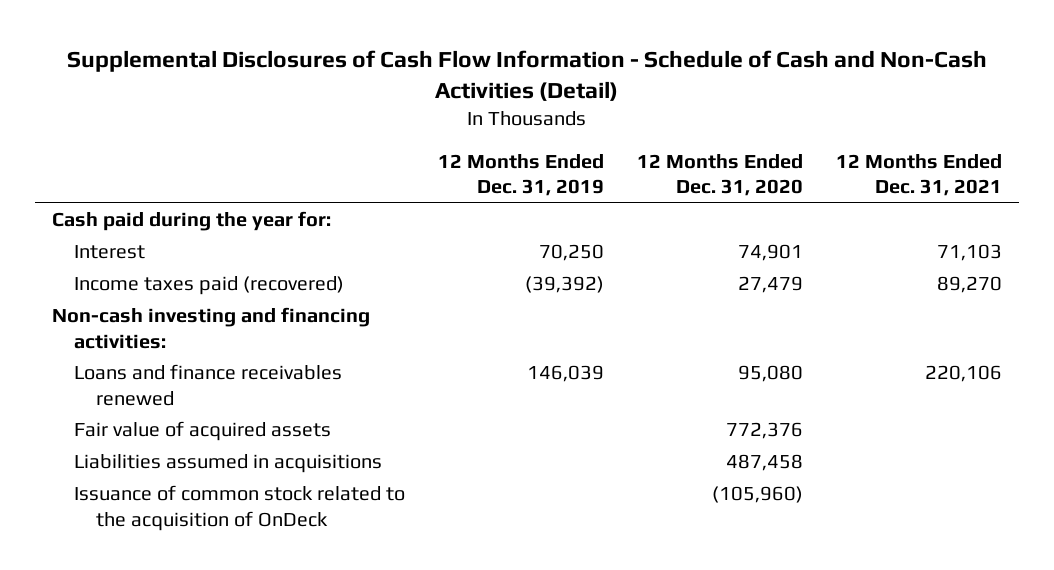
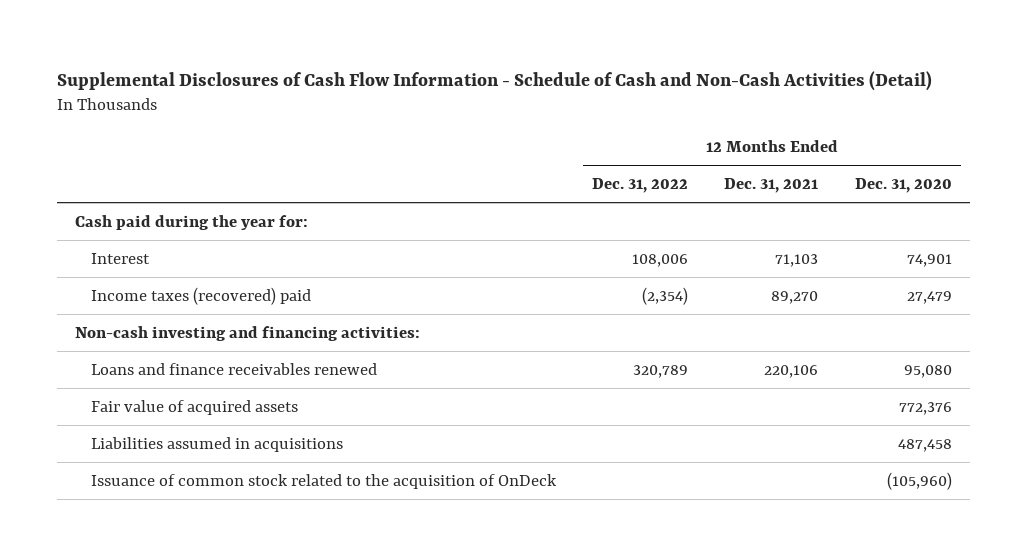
- | 12 Months Ended Dec. 31, 2019 | 12 Months Ended Dec. 31, 2020 | 12 Months Ended Dec. 31, 2021
+ | 12 Months Ended Dec. 31, 2022 | 12 Months Ended Dec. 31, 2021 | 12 Months Ended Dec. 31, 2020
- Income taxes paid (recovered) | (39,392) | 27,479 | 89,270
+ Income taxes (recovered) paid | (2,354) | 89,270 | 27,479

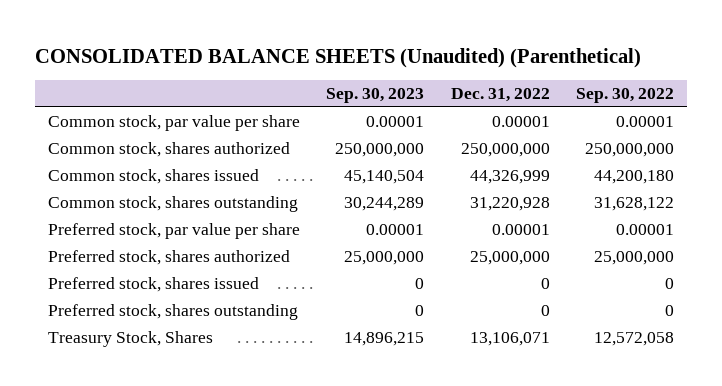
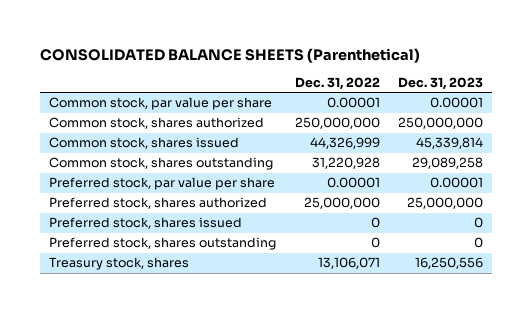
- CONSOLIDATED BALANCE SHEETS (Unaudited) (Parenthetical)
+ CONSOLIDATED BALANCE SHEETS (Parenthetical)
- | Sep. 30, 2023 | Dec. 31, 2022 | Sep. 30, 2022
+ | Dec. 31, 2022 | Dec. 31, 2023
- Treasury Stock, Shares | 14,896,215 | 13,106,071 | 12,572,058
+ Treasury stock, shares | 13,106,071 | 16,250,556

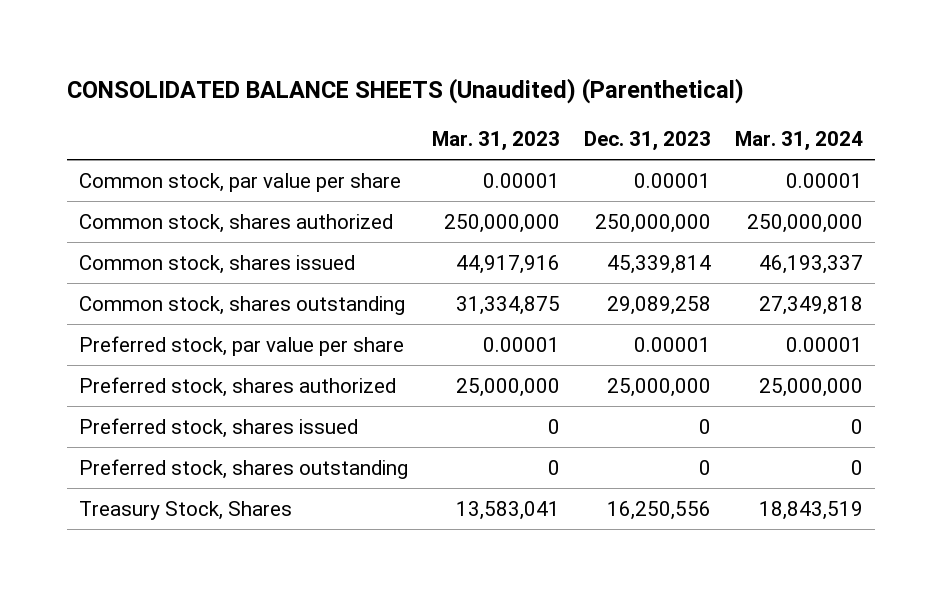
- CONSOLIDATED BALANCE SHEETS (Parenthetical)
+ CONSOLIDATED BALANCE SHEETS (Unaudited) (Parenthetical)
- | Dec. 31, 2022 | Dec. 31, 2023
+ | Mar. 31, 2023 | Dec. 31, 2023 | Mar. 31, 2024
- Treasury stock, shares | 13,106,071 | 16,250,556
+ Treasury Stock, Shares | 13,583,041 | 16,250,556 | 18,843,519

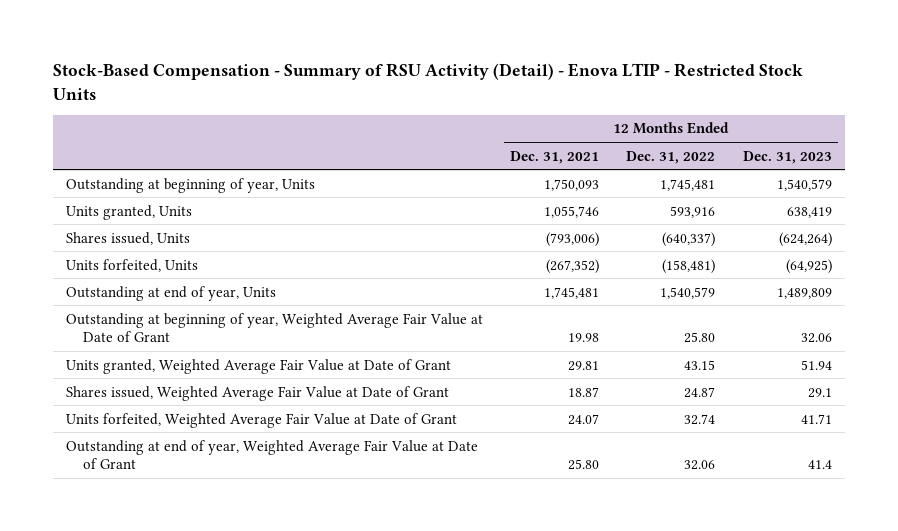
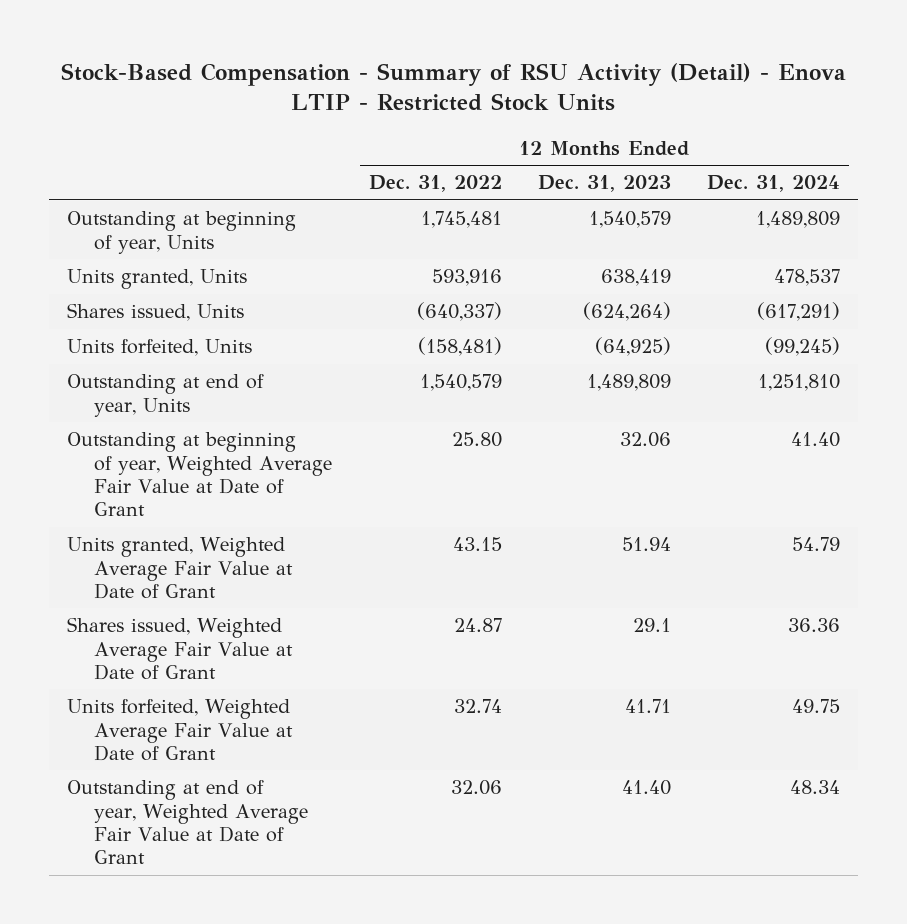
- | 12 Months Ended Dec. 31, 2021 | 12 Months Ended Dec. 31, 2022 | 12 Months Ended Dec. 31, 2023
+ | 12 Months Ended Dec. 31, 2022 | 12 Months Ended Dec. 31, 2023 | 12 Months Ended Dec. 31, 2024
- Outstanding at end of year, Weighted Average Fair Value at Date of Grant | 25.80 | 32.06 | 41.4
+ Outstanding at end of year, Weighted Average Fair Value at Date of Grant | 32.06 | 41.40 | 48.34

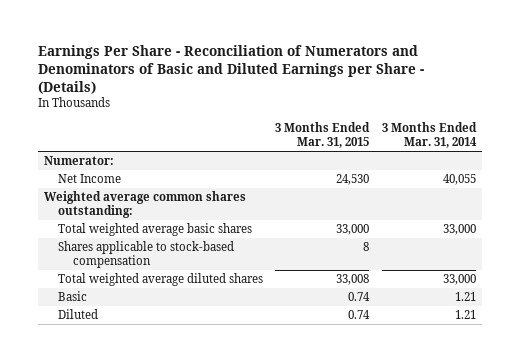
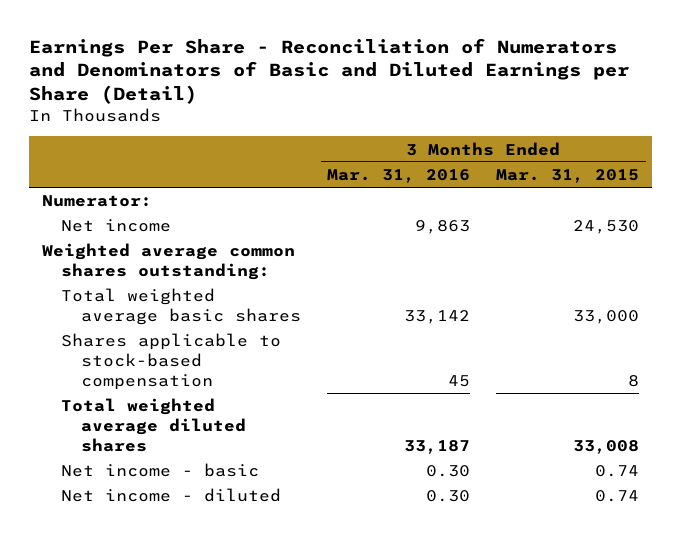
- Earnings Per Share - Reconciliation of Numerators and Denominators of Basic and Diluted Earnings per Share - (Details)
+ Earnings Per Share - Reconciliation of Numerators and Denominators of Basic and Diluted Earnings per Share (Detail)
- | 3 Months Ended Mar. 31, 2015 | 3 Months Ended Mar. 31, 2014
+ | 3 Months Ended Mar. 31, 2016 | 3 Months Ended Mar. 31, 2015
- Net Income | 24,530 | 40,055
+ Net income | 9,863 | 24,530
- Basic | 0.74 | 1.21
- Diluted | 0.74 | 1.21
+ Net income - basic | 0.30 | 0.74
+ Net income - diluted | 0.30 | 0.74

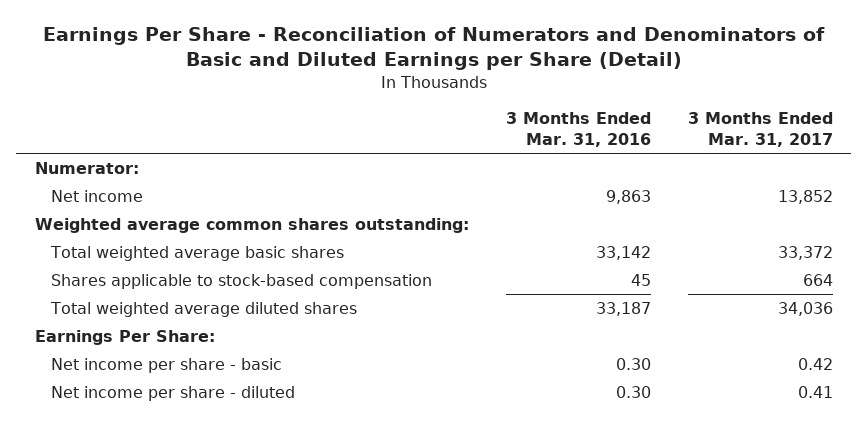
- | 3 Months Ended Mar. 31, 2016 | 3 Months Ended Mar. 31, 2015
+ | 3 Months Ended Mar. 31, 2016 | 3 Months Ended Mar. 31, 2017
- Net income - basic | 0.30 | 0.74
- Net income - diluted | 0.30 | 0.74
+ Earnings Per Share:
+ Net income per share - basic | 0.30 | 0.42
+ Net income per share - diluted | 0.30 | 0.41

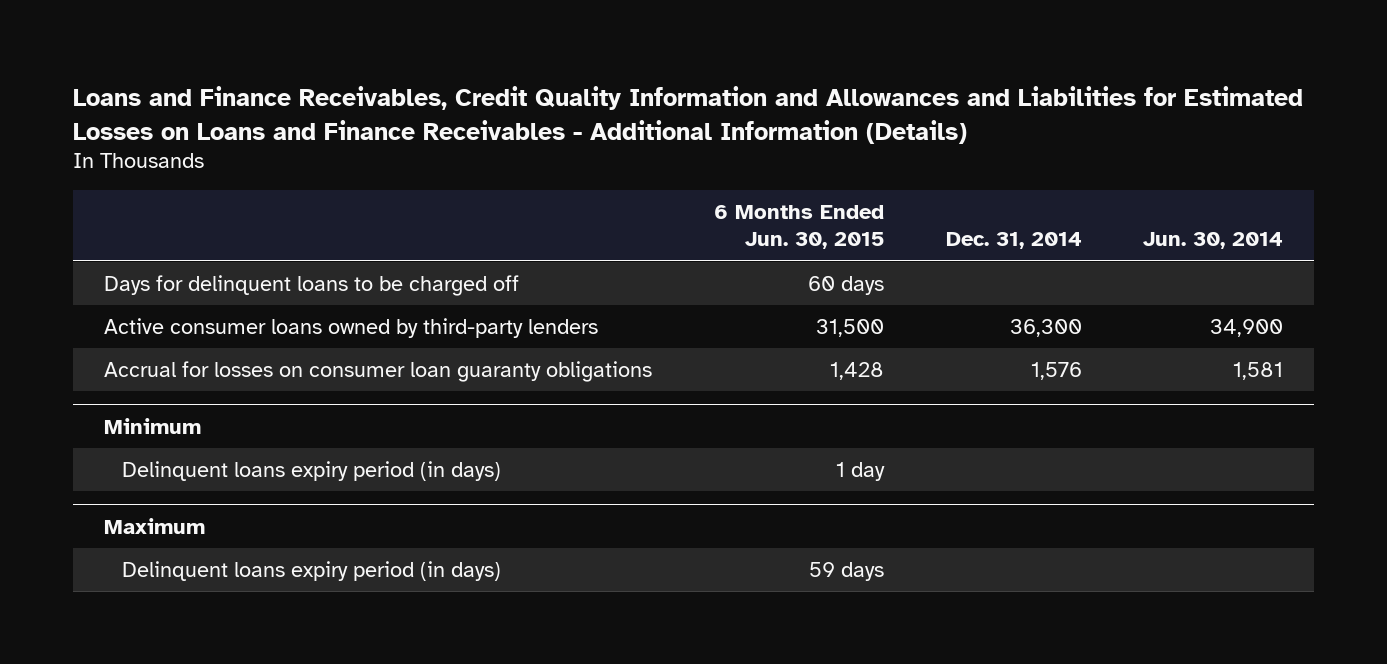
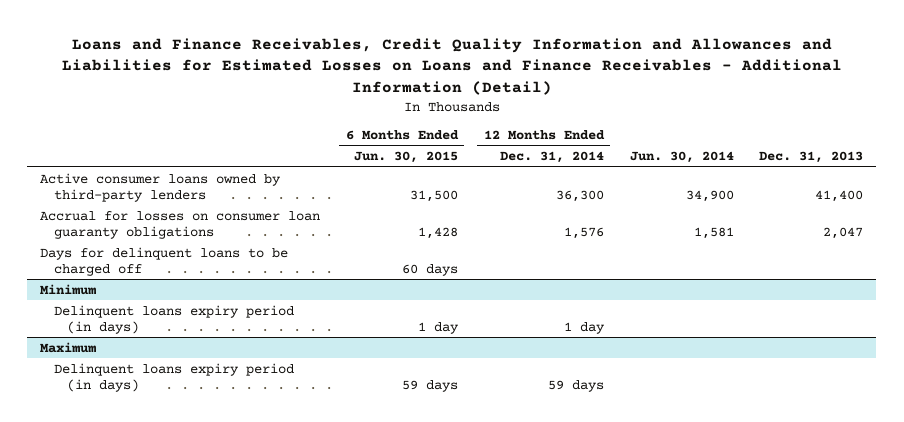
- Loans and Finance Receivables, Credit Quality Information and Allowances and Liabilities for Estimated Losses on Loans and Finance Receivables - Additional Information (Details)
+ Loans and Finance Receivables, Credit Quality Information and Allowances and Liabilities for Estimated Losses on Loans and Finance Receivables - Additional Information (Detail)
- | 6 Months Ended Jun. 30, 2015 | Dec. 31, 2014 | Jun. 30, 2014
+ | 6 Months Ended Jun. 30, 2015 | 12 Months Ended Dec. 31, 2014 | Jun. 30, 2014 | Dec. 31, 2013
moved down: Days for delinquent loans to be charged off | 60 days | | |

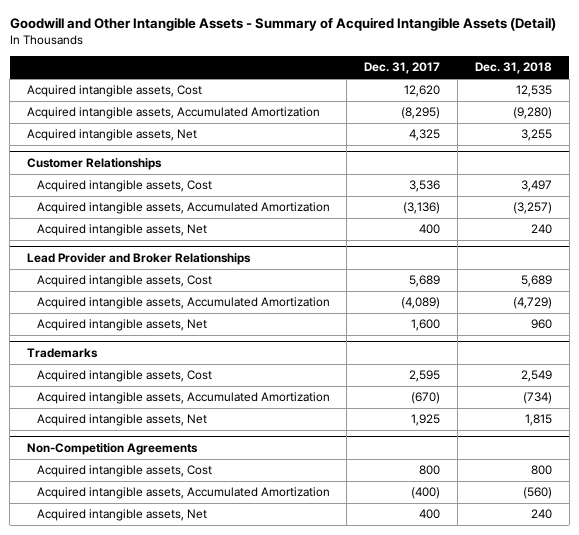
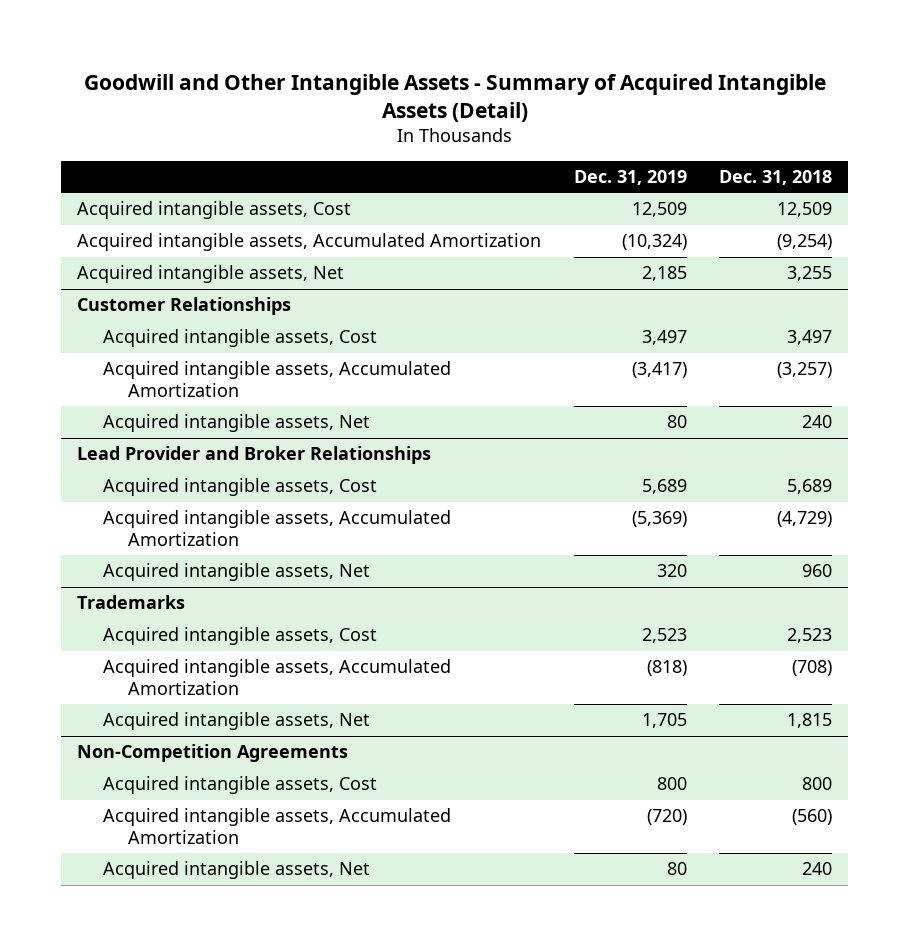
- | Dec. 31, 2017 | Dec. 31, 2018
+ | Dec. 31, 2019 | Dec. 31, 2018
- Acquired intangible assets, Cost | 12,620 | 12,535
- Acquired intangible assets, Accumulated Amortization | (8,295) | (9,280)
+ Acquired intangible assets, Cost | 12,509 | 12,509
+ Acquired intangible assets, Accumulated Amortization | (10,324) | (9,254)
@ Trademarks
- Acquired intangible assets, Cost | 2,595 | 2,549
- Acquired intangible assets, Accumulated Amortization | (670) | (734)
+ Acquired intangible assets, Cost | 2,523 | 2,523
+ Acquired intangible assets, Accumulated Amortization | (818) | (708)

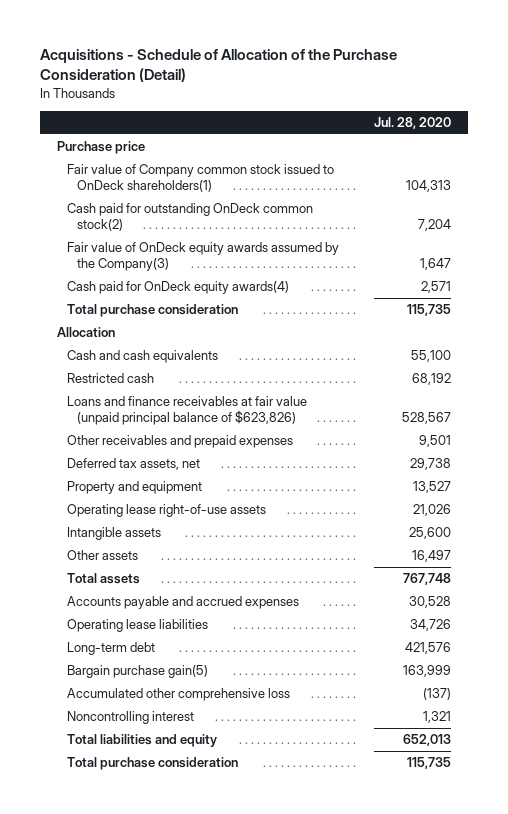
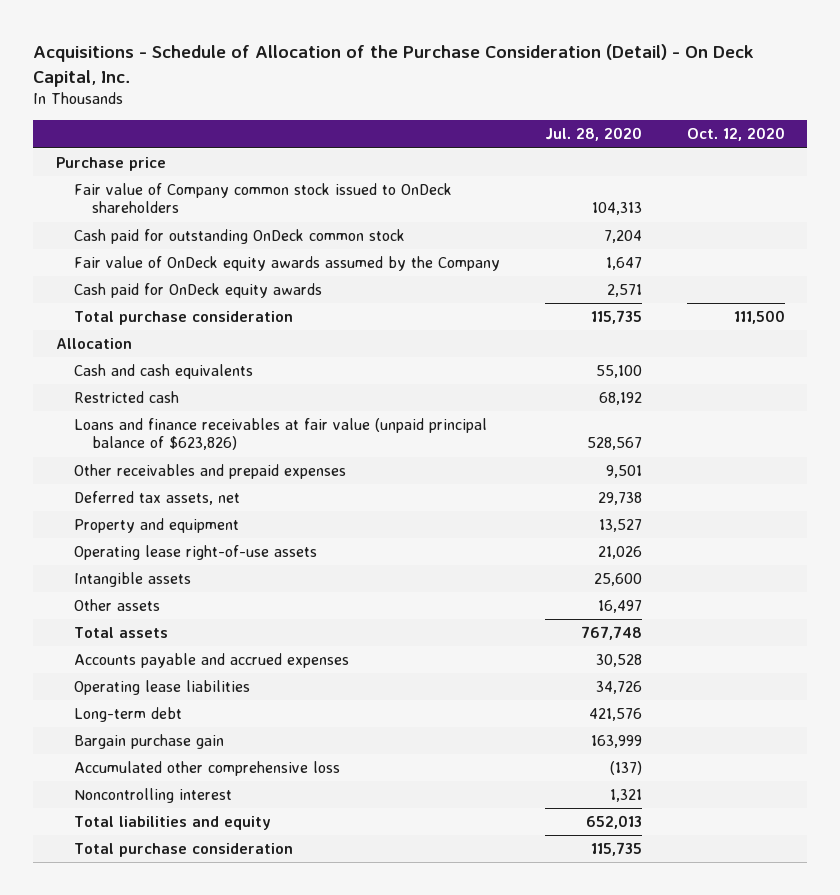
- Acquisitions - Schedule of Allocation of the Purchase Consideration (Detail)
+ Acquisitions - Schedule of Allocation of the Purchase Consideration (Detail) - On Deck Capital, Inc.
- | Jul. 28, 2020
+ | Jul. 28, 2020 | Oct. 12, 2020
- Fair value of Company common stock issued to OnDeck shareholders(1) | 104,313
- Cash paid for outstanding OnDeck common stock(2) | 7,204
- Fair value of OnDeck equity awards assumed by the Company(3) | 1,647
- Cash paid for OnDeck equity awards(4) | 2,571
+ Fair value of Company common stock issued to OnDeck shareholders | 104,313 |
+ Cash paid for outstanding OnDeck common stock | 7,204 |
+ Fair value of OnDeck equity awards assumed by the Company | 1,647 |
+ Cash paid for OnDeck equity awards | 2,571 |
- Bargain purchase gain(5) | 163,999
+ Bargain purchase gain | 163,999 |

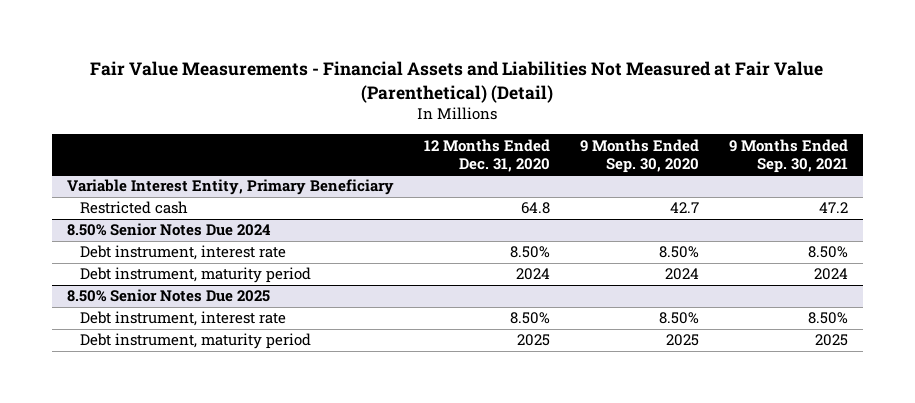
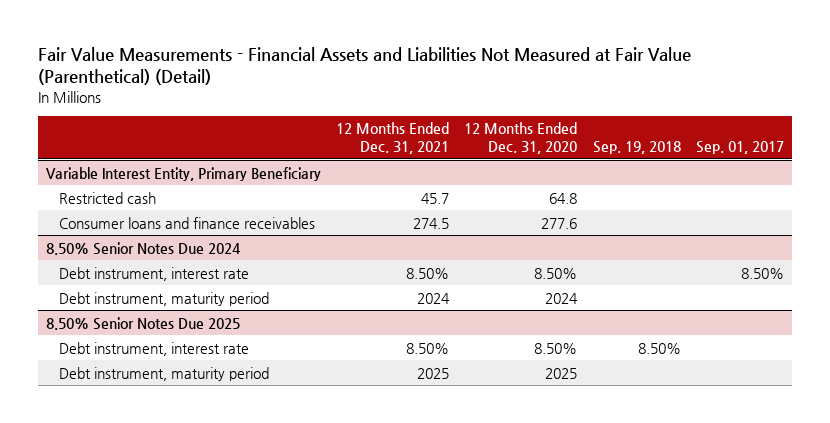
- | 12 Months Ended Dec. 31, 2020 | 9 Months Ended Sep. 30, 2020 | 9 Months Ended Sep. 30, 2021
+ | 12 Months Ended Dec. 31, 2021 | 12 Months Ended Dec. 31, 2020 | Sep. 19, 2018 | Sep. 01, 2017
@ Variable Interest Entity, Primary Beneficiary
+ Consumer loans and finance receivables | 274.5 | 277.6 | |

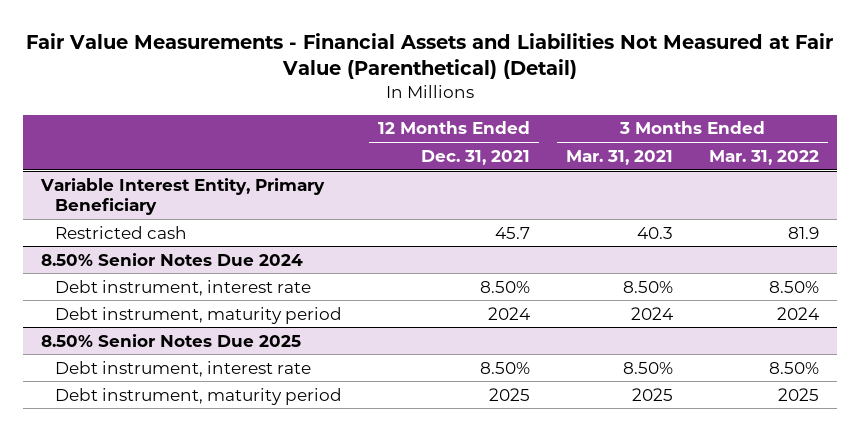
- | 12 Months Ended Dec. 31, 2021 | 12 Months Ended Dec. 31, 2020 | Sep. 19, 2018 | Sep. 01, 2017
+ | 12 Months Ended Dec. 31, 2021 | 3 Months Ended Mar. 31, 2021 | 3 Months Ended Mar. 31, 2022
@ Variable Interest Entity, Primary Beneficiary
- Consumer loans and finance receivables | 274.5 | 277.6 | |

